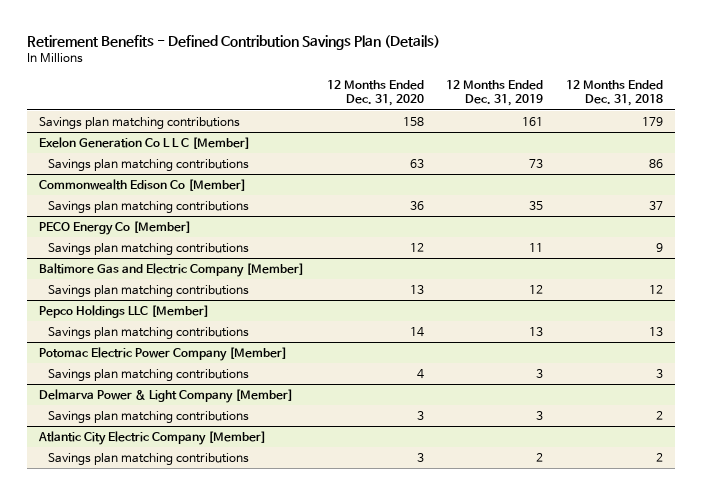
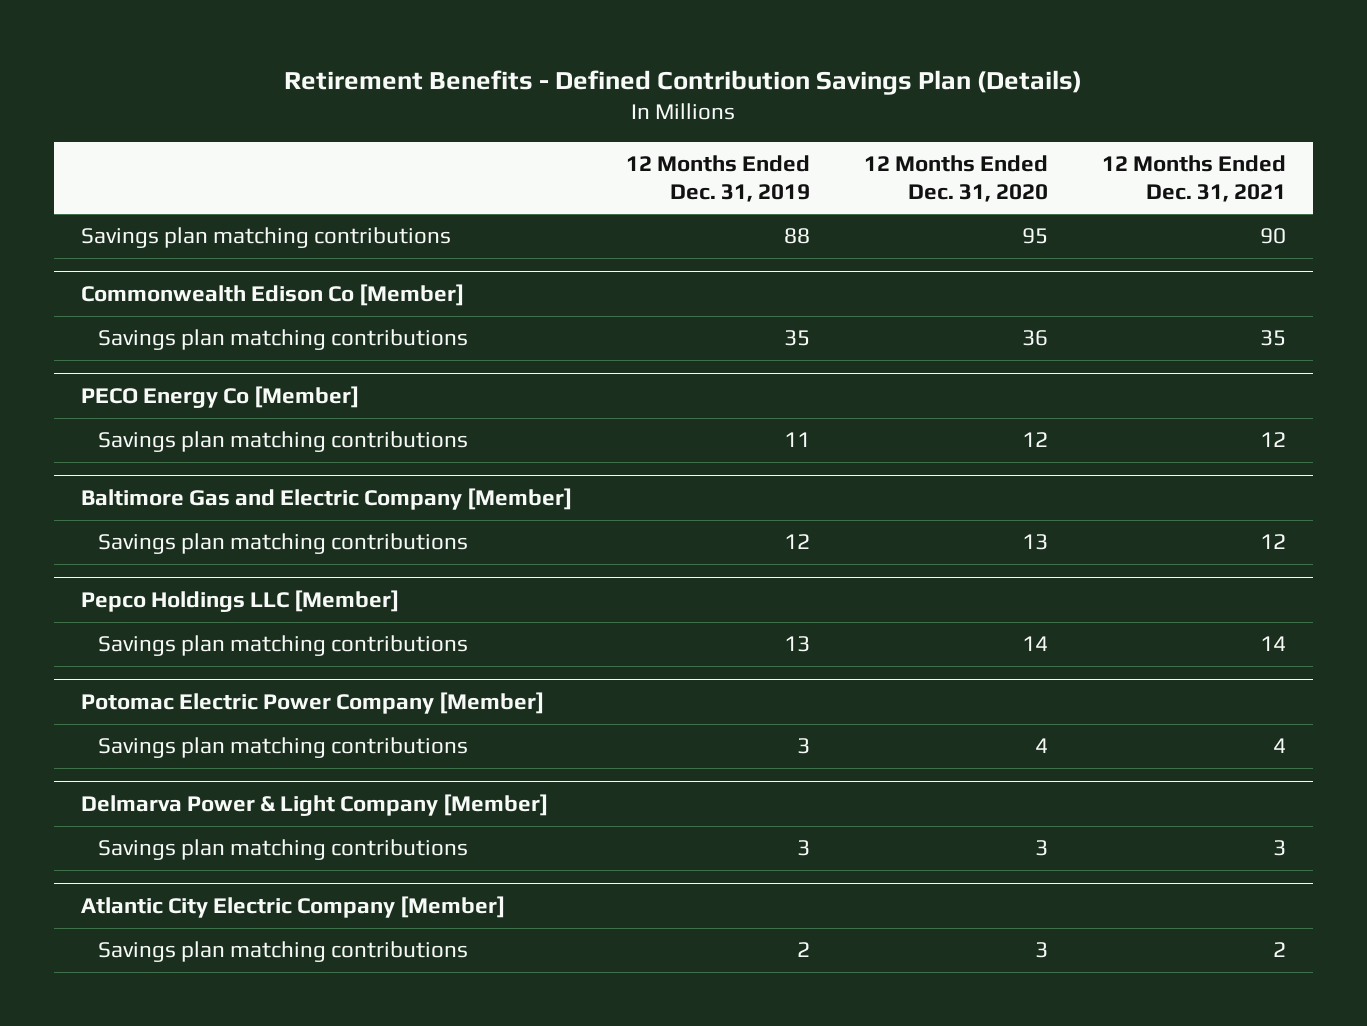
- | 12 Months Ended Dec. 31, 2020 | 12 Months Ended Dec. 31, 2019 | 12 Months Ended Dec. 31, 2018
+ | 12 Months Ended Dec. 31, 2019 | 12 Months Ended Dec. 31, 2020 | 12 Months Ended Dec. 31, 2021
- Savings plan matching contributions | 158 | 161 | 179
- Exelon Generation Co L L C [Member]
- Savings plan matching contributions | 63 | 73 | 86
+ Savings plan matching contributions | 88 | 95 | 90

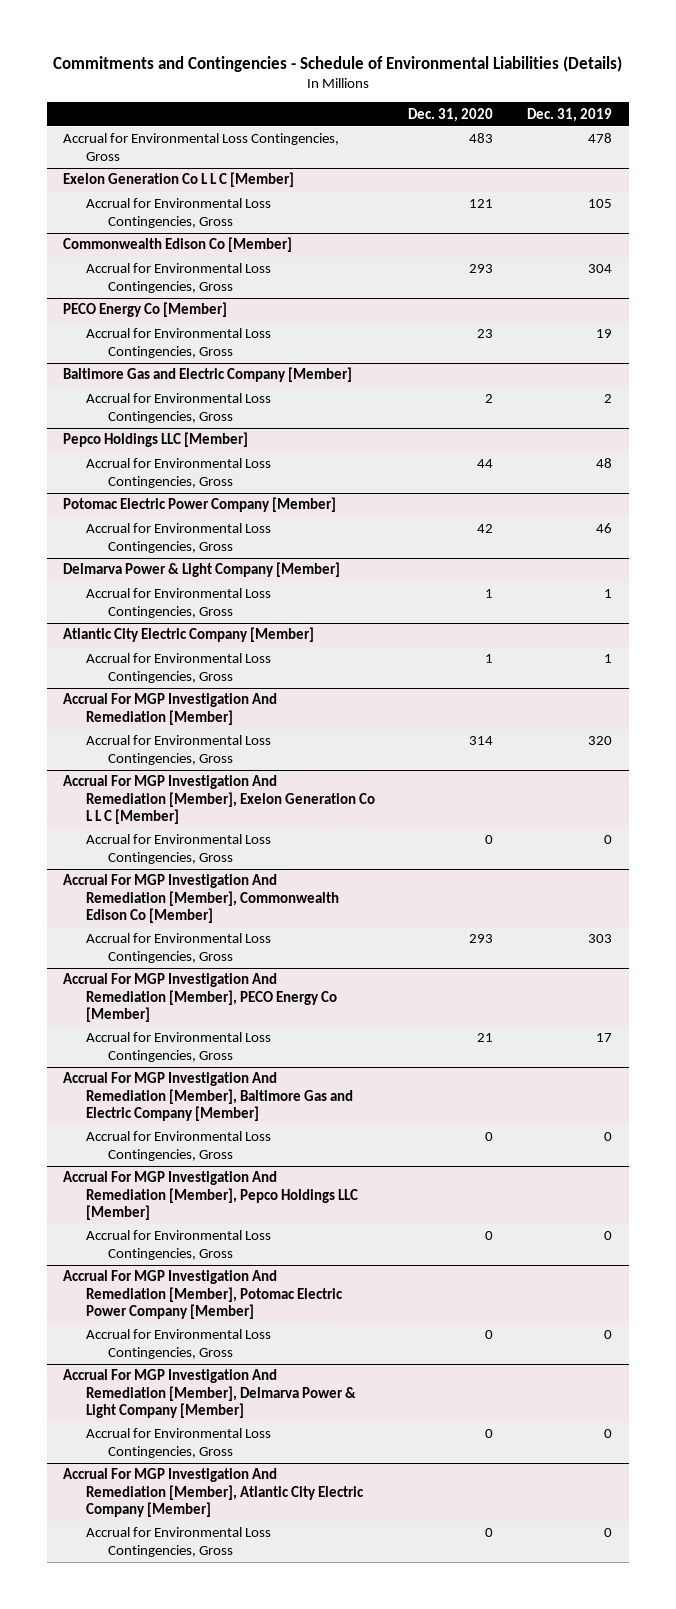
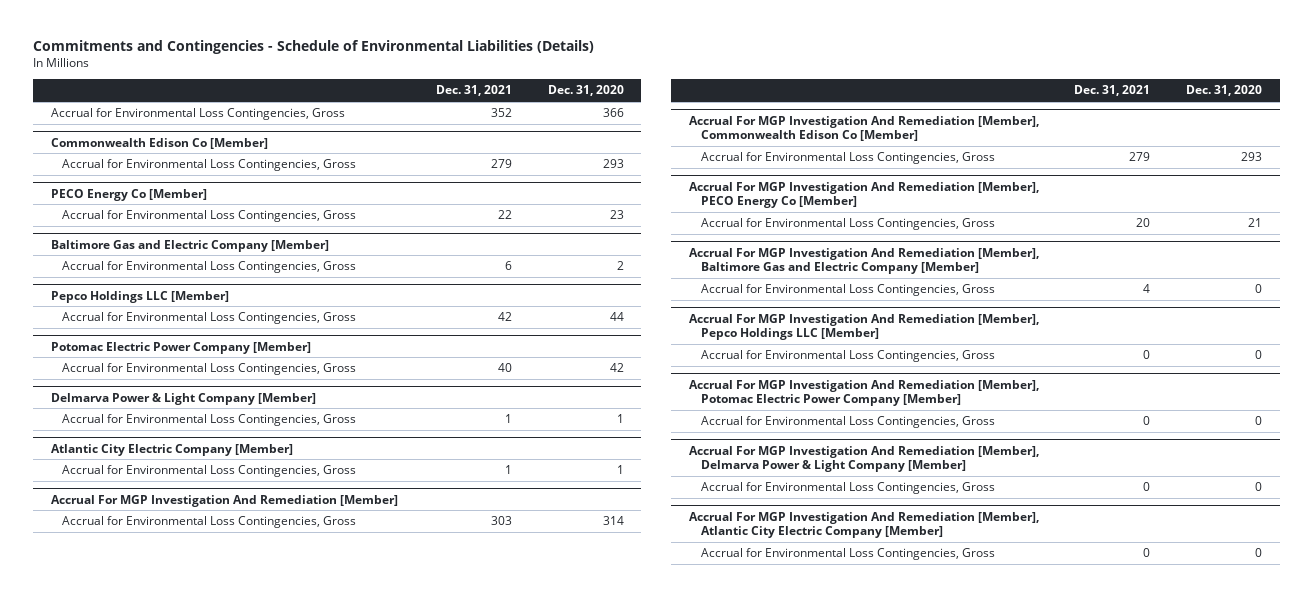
- | Dec. 31, 2020 | Dec. 31, 2019
+ | Dec. 31, 2021 | Dec. 31, 2020
- Accrual for Environmental Loss Contingencies, Gross | 483 | 478
- Exelon Generation Co L L C [Member]
- Accrual for Environmental Loss Contingencies, Gross | 121 | 105
+ Accrual for Environmental Loss Contingencies, Gross | 352 | 366
- Accrual For MGP Investigation And Remediation [Member], Exelon Generation Co L L C [Member]
- Accrual for Environmental Loss Contingencies, Gross | 0 | 0

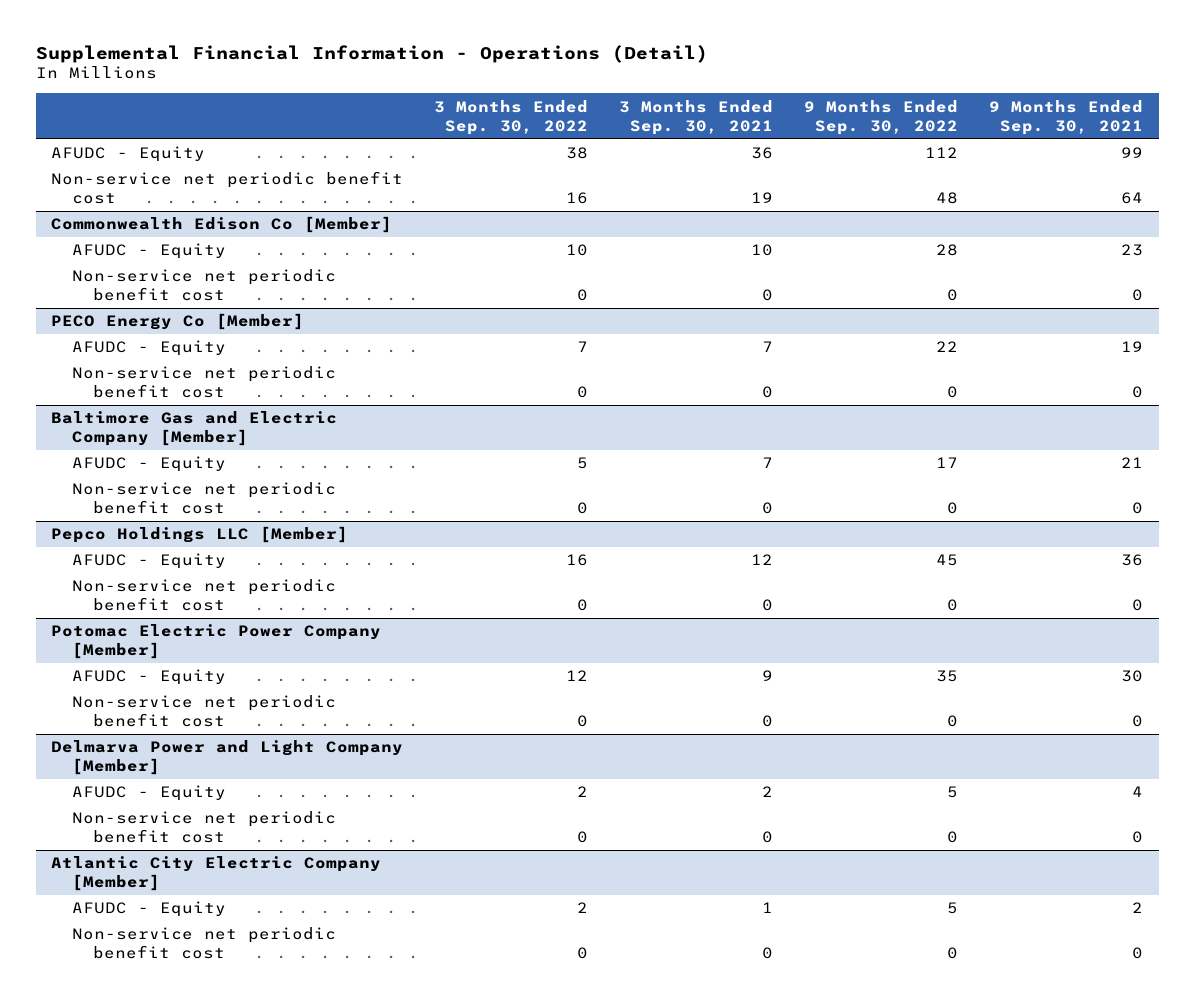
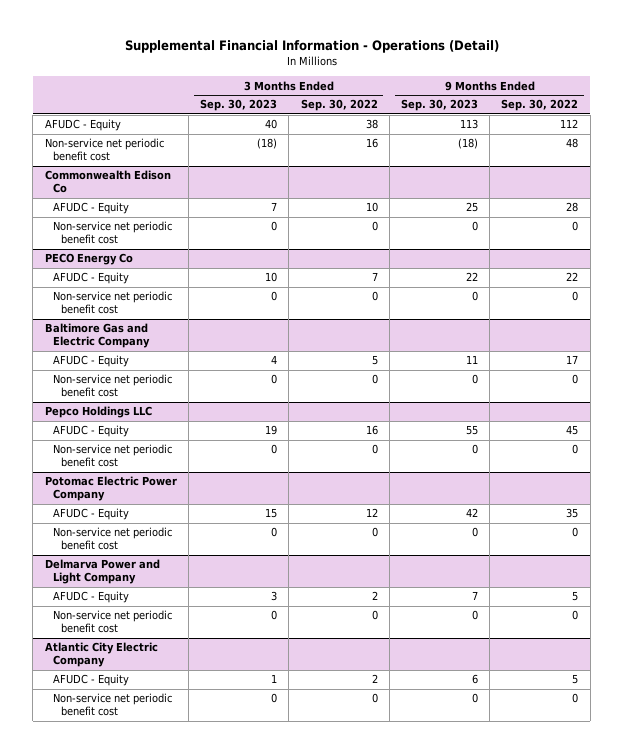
- | 3 Months Ended Sep. 30, 2022 | 3 Months Ended Sep. 30, 2021 | 9 Months Ended Sep. 30, 2022 | 9 Months Ended Sep. 30, 2021
+ | 3 Months Ended Sep. 30, 2023 | 3 Months Ended Sep. 30, 2022 | 9 Months Ended Sep. 30, 2023 | 9 Months Ended Sep. 30, 2022
- Commonwealth Edison Co [Member]
+ Commonwealth Edison Co
- PECO Energy Co [Member]
+ PECO Energy Co
- Baltimore Gas and Electric Company [Member]
+ Baltimore Gas and Electric Company
- Pepco Holdings LLC [Member]
+ Pepco Holdings LLC
- Potomac Electric Power Company [Member]
+ Potomac Electric Power Company
- Delmarva Power and Light Company [Member]
+ Delmarva Power and Light Company
- Atlantic City Electric Company [Member]
+ Atlantic City Electric Company

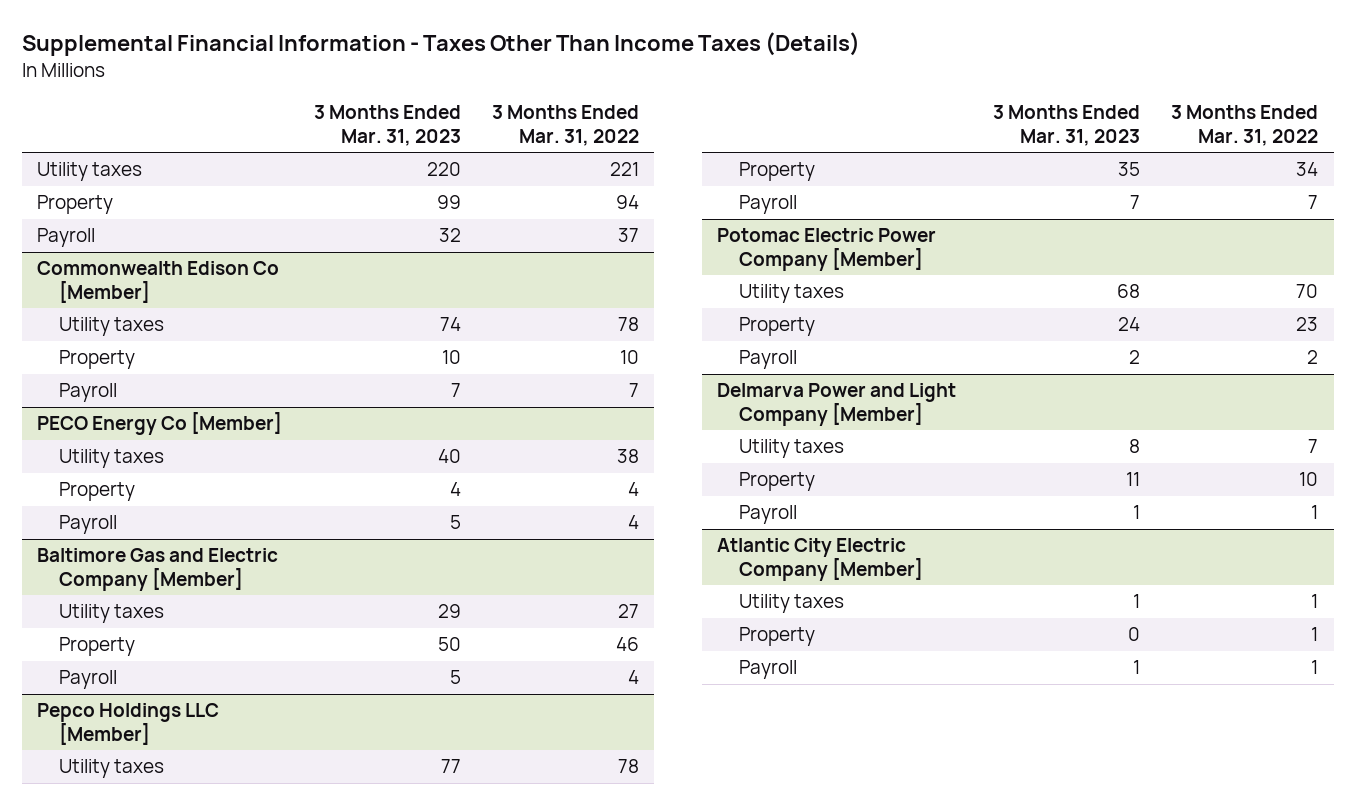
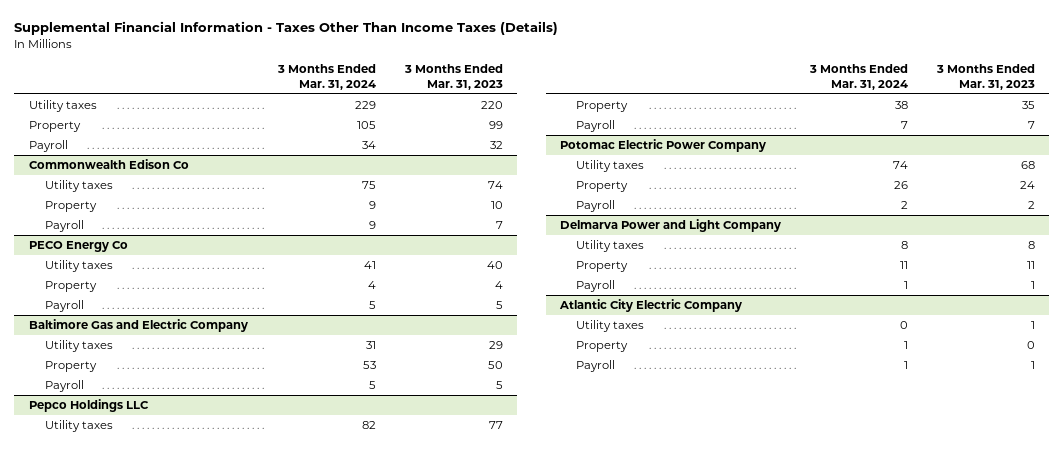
- | 3 Months Ended Mar. 31, 2023 | 3 Months Ended Mar. 31, 2022
+ | 3 Months Ended Mar. 31, 2024 | 3 Months Ended Mar. 31, 2023
- Commonwealth Edison Co [Member]
+ Commonwealth Edison Co
- PECO Energy Co [Member]
+ PECO Energy Co
- Baltimore Gas and Electric Company [Member]
+ Baltimore Gas and Electric Company
- Pepco Holdings LLC [Member]
+ Pepco Holdings LLC
- Potomac Electric Power Company [Member]
+ Potomac Electric Power Company
- Delmarva Power and Light Company [Member]
+ Delmarva Power and Light Company
- Atlantic City Electric Company [Member]
+ Atlantic City Electric Company

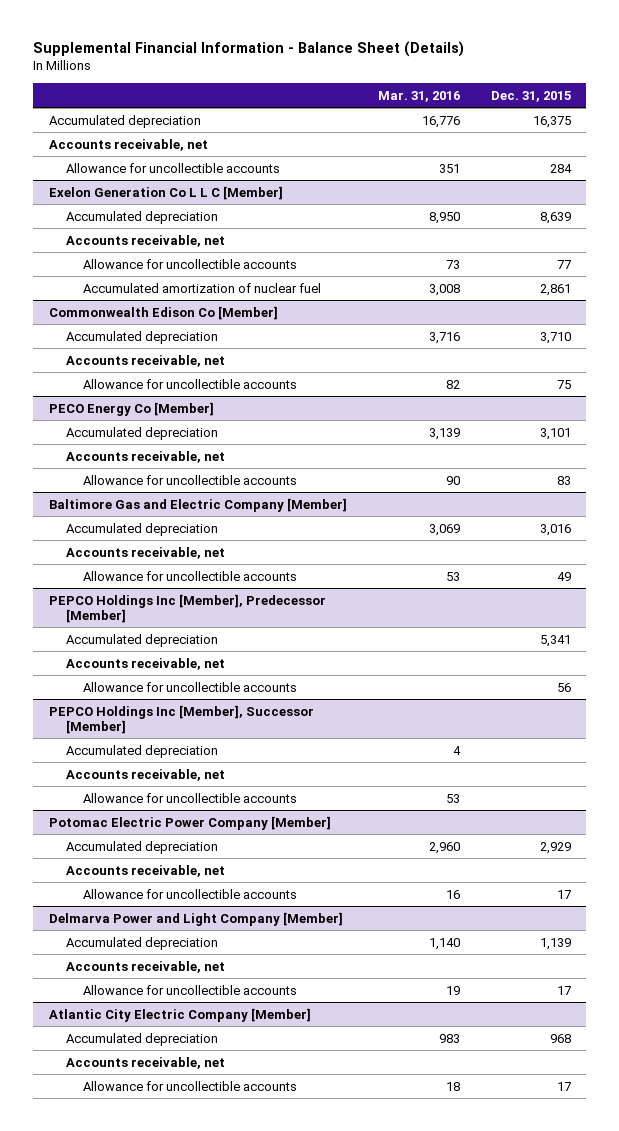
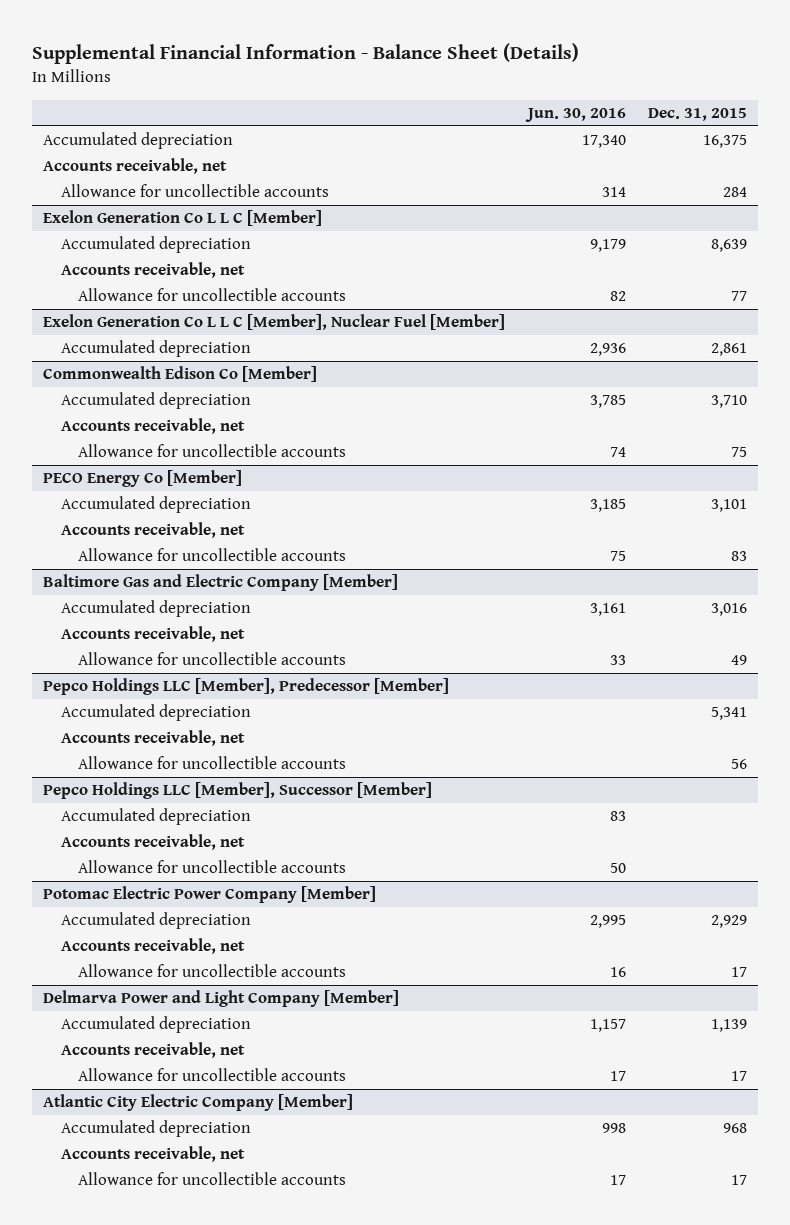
- | Mar. 31, 2016 | Dec. 31, 2015
+ | Jun. 30, 2016 | Dec. 31, 2015
@ Exelon Generation Co L L C [Member]
- Accumulated amortization of nuclear fuel | 3,008 | 2,861
+ Exelon Generation Co L L C [Member], Nuclear Fuel [Member]
+ Accumulated depreciation | 2,936 | 2,861
- PEPCO Holdings Inc [Member], Predecessor [Member]
+ Pepco Holdings LLC [Member], Predecessor [Member]
- PEPCO Holdings Inc [Member], Successor [Member]
+ Pepco Holdings LLC [Member], Successor [Member]

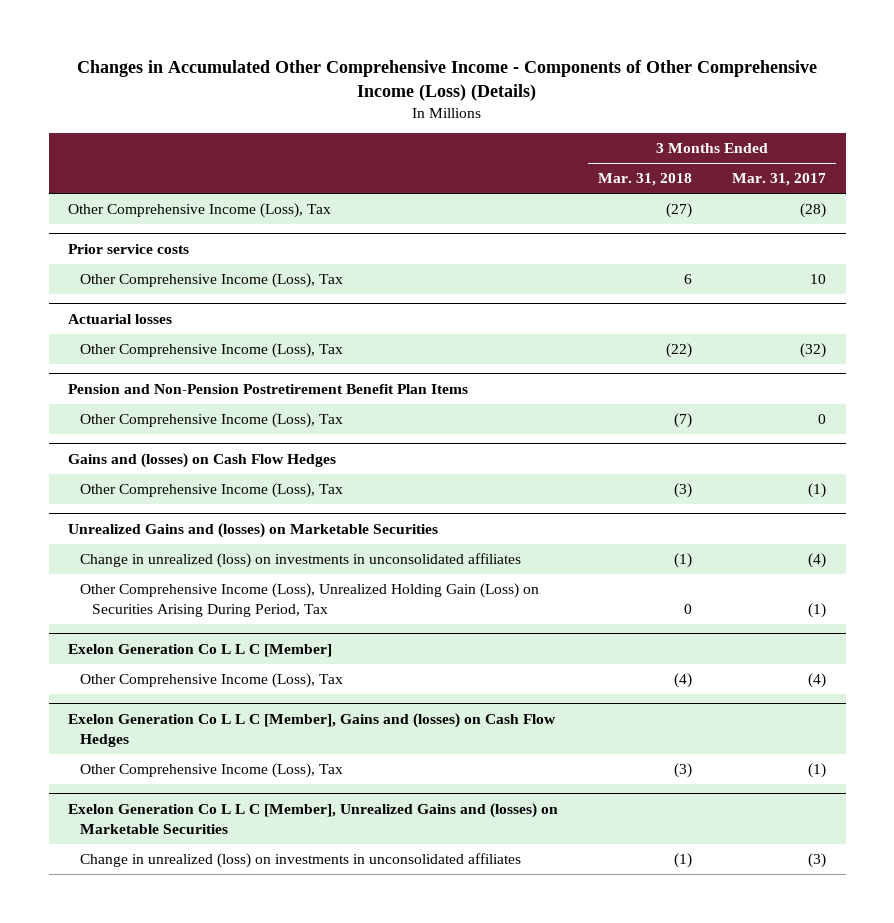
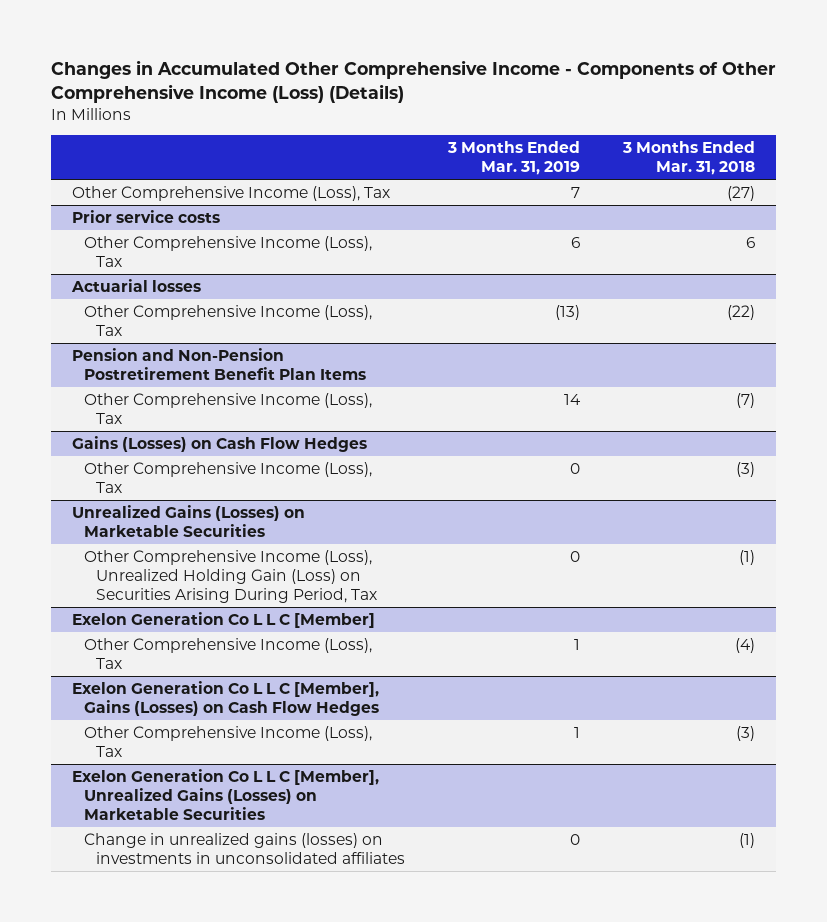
- | 3 Months Ended Mar. 31, 2018 | 3 Months Ended Mar. 31, 2017
+ | 3 Months Ended Mar. 31, 2019 | 3 Months Ended Mar. 31, 2018
- Gains and (losses) on Cash Flow Hedges
+ Gains (Losses) on Cash Flow Hedges
- Unrealized Gains and (losses) on Marketable Securities
- Change in unrealized (loss) on investments in unconsolidated affiliates | (1) | (4)
- Other Comprehensive Income (Loss), Unrealized Holding Gain (Loss) on Securities Arising During Period, Tax | 0 | (1)
+ Unrealized Gains (Losses) on Marketable Securities
+ Other Comprehensive Income (Loss), Unrealized Holding Gain (Loss) on Securities Arising During Period, Tax | 0 | (1)
- Exelon Generation Co L L C [Member], Gains and (losses) on Cash Flow Hedges
+ Exelon Generation Co L L C [Member], Gains (Losses) on Cash Flow Hedges
- Exelon Generation Co L L C [Member], Unrealized Gains and (losses) on Marketable Securities
- Change in unrealized (loss) on investments in unconsolidated affiliates | (1) | (3)
+ Exelon Generation Co L L C [Member], Unrealized Gains (Losses) on Marketable Securities
+ Change in unrealized gains (losses) on investments in unconsolidated affiliates | 0 | (1)

